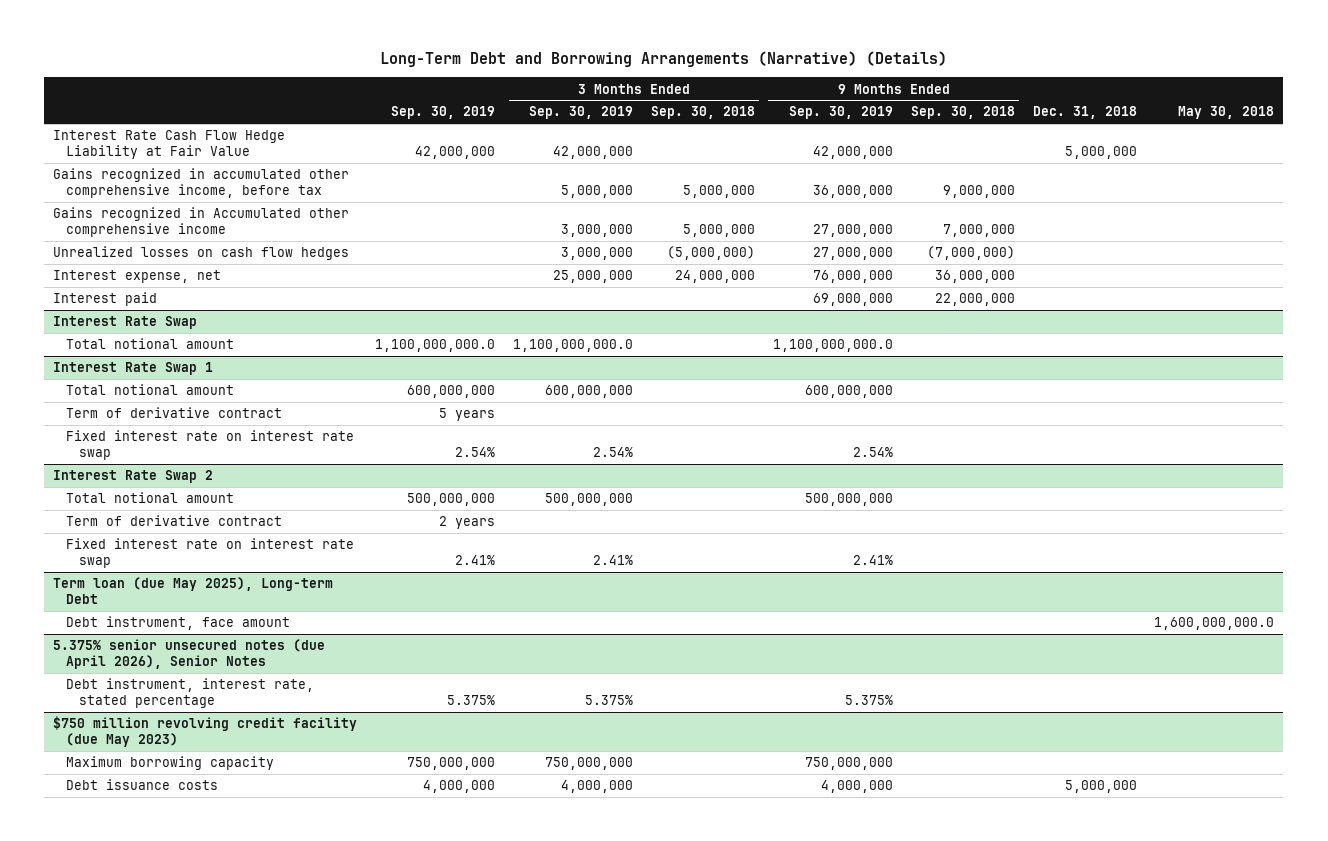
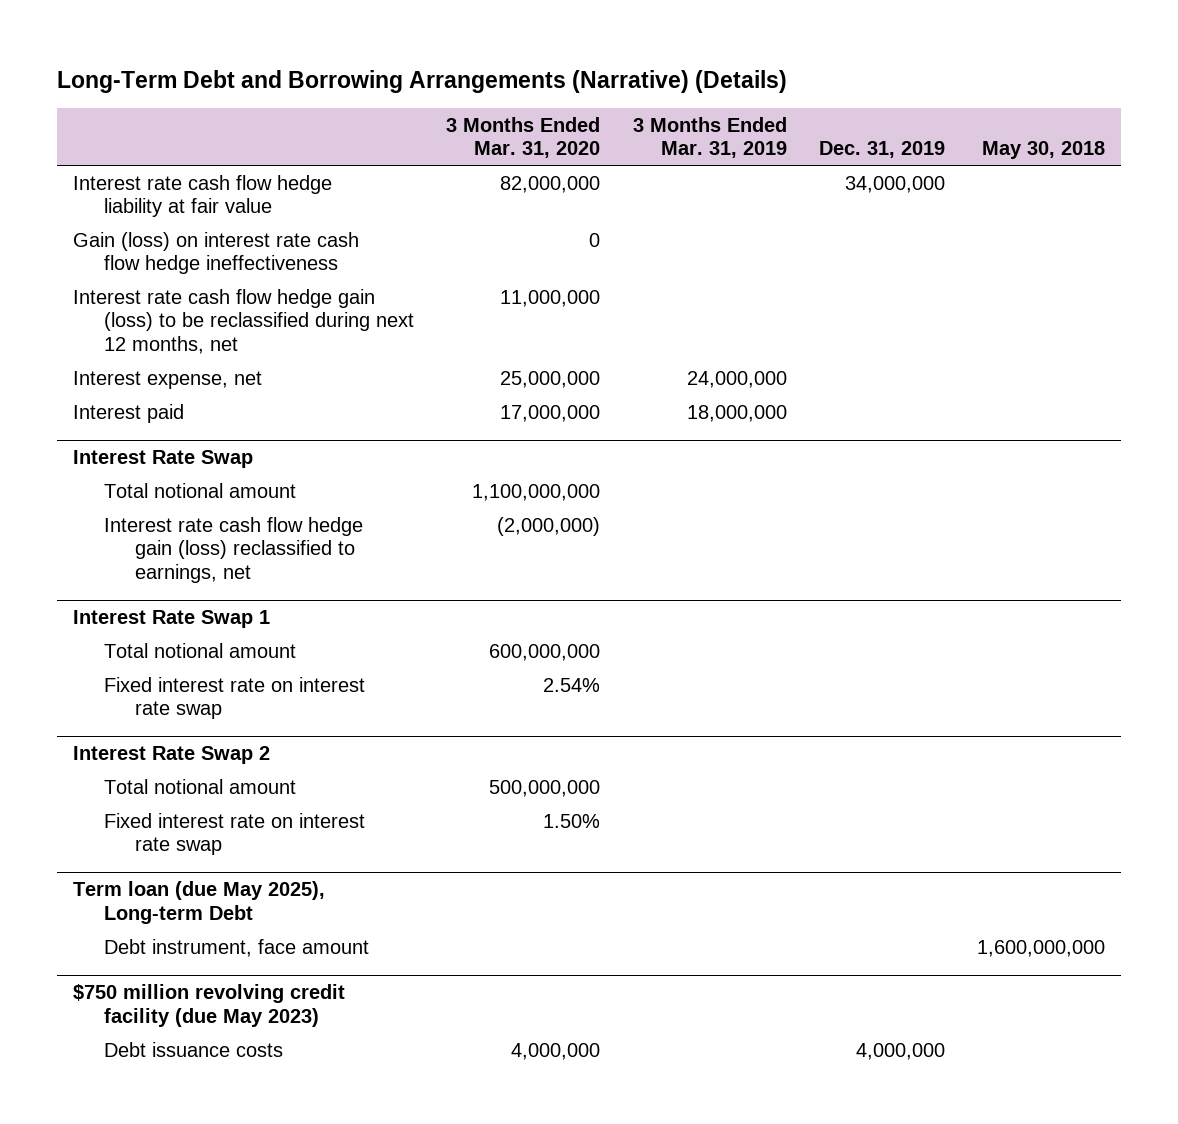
- | Sep. 30, 2019 | 3 Months Ended Sep. 30, 2019 | 3 Months Ended Sep. 30, 2018 | 9 Months Ended Sep. 30, 2019 | 9 Months Ended Sep. 30, 2018 | Dec. 31, 2018 | May 30, 2018
+ | 3 Months Ended Mar. 31, 2020 | 3 Months Ended Mar. 31, 2019 | Dec. 31, 2019 | May 30, 2018
- Interest Rate Cash Flow Hedge Liability at Fair Value | 42,000,000 | 42,000,000 | | 42,000,000 | | 5,000,000 |
- Gains recognized in accumulated other comprehensive income, before tax | | 5,000,000 | 5,000,000 | 36,000,000 | 9,000,000 | |
- Gains recognized in Accumulated other comprehensive income | | 3,000,000 | 5,000,000 | 27,000,000 | 7,000,000 | |
- Unrealized losses on cash flow hedges | | 3,000,000 | (5,000,000) | 27,000,000 | (7,000,000) | |
+ Interest rate cash flow hedge liability at fair value | 82,000,000 | | 34,000,000 |
+ Gain (loss) on interest rate cash flow hedge ineffectiveness | 0 | | |
+ Interest rate cash flow hedge gain (loss) to be reclassified during next 12 months, net | 11,000,000 | | |
@ Interest Rate Swap
+ Interest rate cash flow hedge gain (loss) reclassified to earnings, net | (2,000,000) | | |
@ Interest Rate Swap 1
- Term of derivative contract | 5 years | | | | | |
@ Interest Rate Swap 2
- Term of derivative contract | 2 years | | | | | |
@ Term loan (due May 2025), Long-term Debt
- Debt instrument, face amount | | | | | | | 1,600,000,000.0
- 5.375% senior unsecured notes (due April 2026), Senior Notes
- Debt instrument, interest rate, stated percentage | 5.375% | 5.375% | | 5.375% | | |
@ Term loan (due May 2025), Long-term Debt
+ Debt instrument, face amount | | | | 1,600,000,000
@ $750 million revolving credit facility (due May 2023)
- Maximum borrowing capacity | 750,000,000 | 750,000,000 | | 750,000,000 | | |

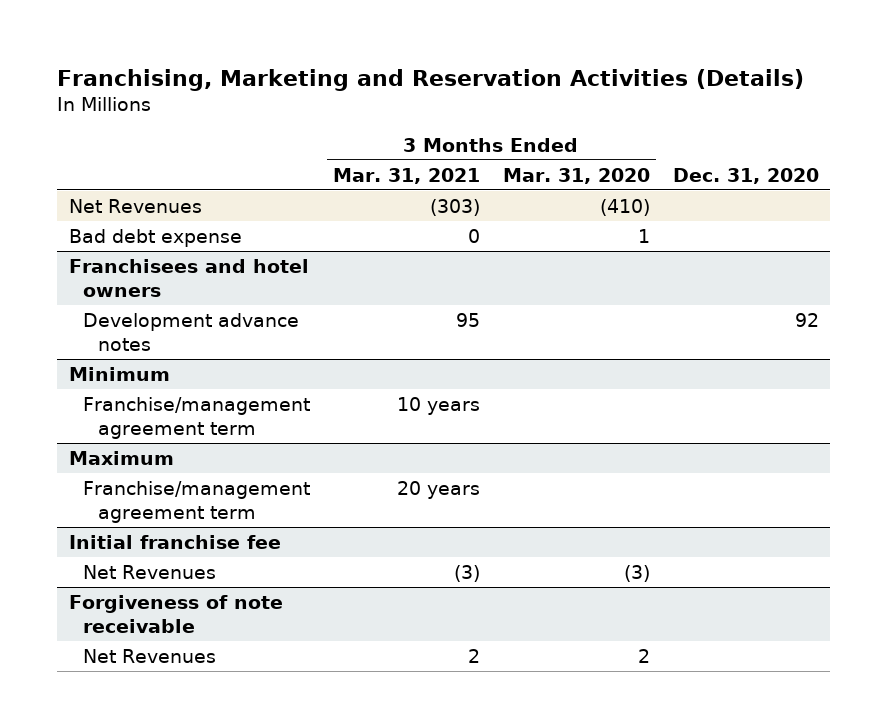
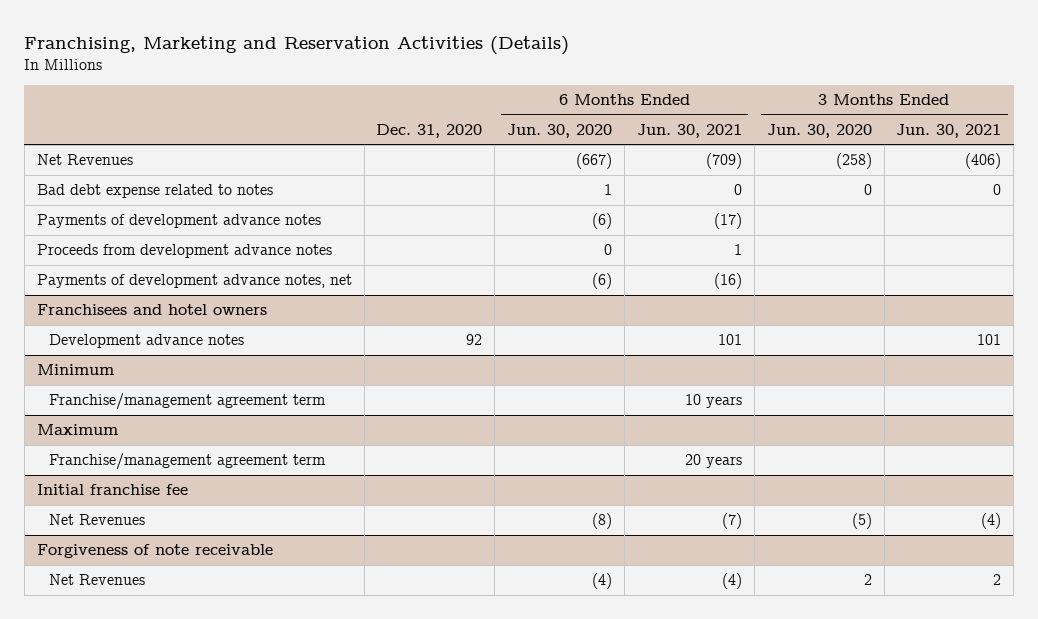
- | 3 Months Ended Mar. 31, 2021 | 3 Months Ended Mar. 31, 2020 | Dec. 31, 2020
+ | Dec. 31, 2020 | 6 Months Ended Jun. 30, 2020 | 6 Months Ended Jun. 30, 2021 | 3 Months Ended Jun. 30, 2020 | 3 Months Ended Jun. 30, 2021
- Bad debt expense | 0 | 1 |
+ Bad debt expense related to notes | | 1 | 0 | 0 | 0
+ Payments of development advance notes | | (6) | (17) | |
+ Proceeds from development advance notes | | 0 | 1 | |
+ Payments of development advance notes, net | | (6) | (16) | |

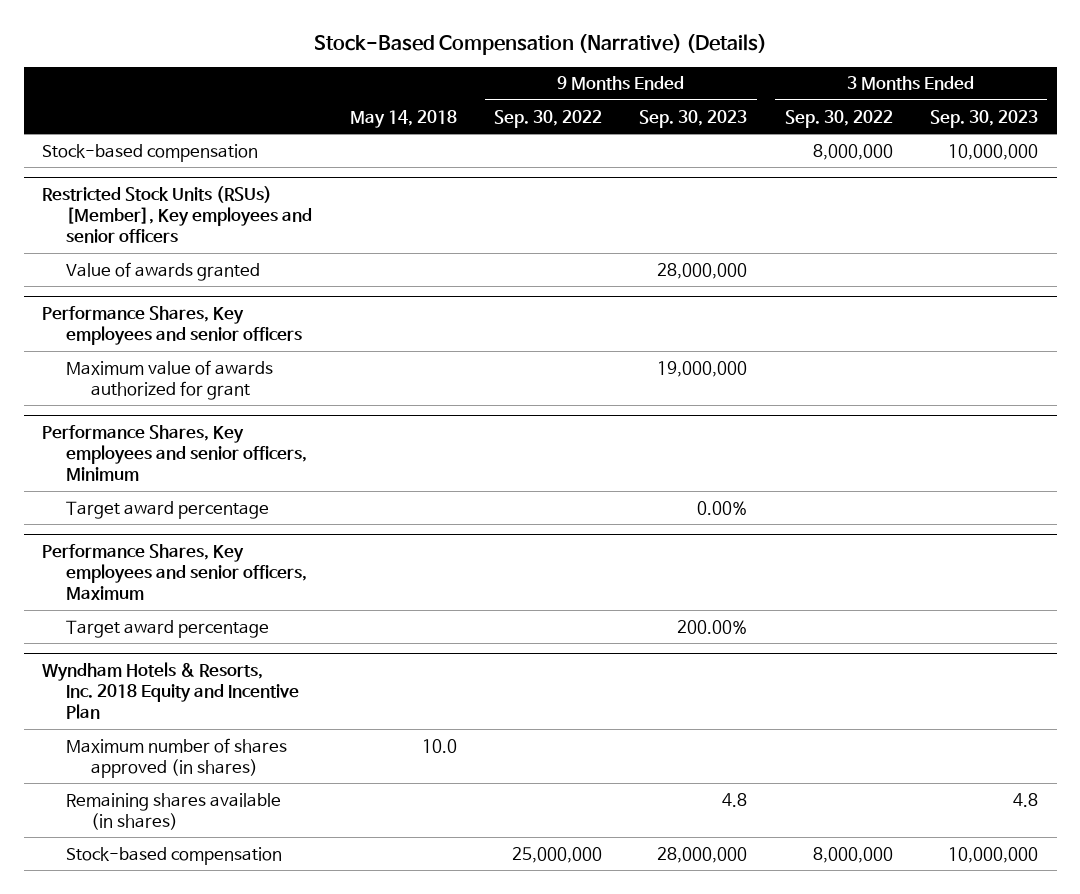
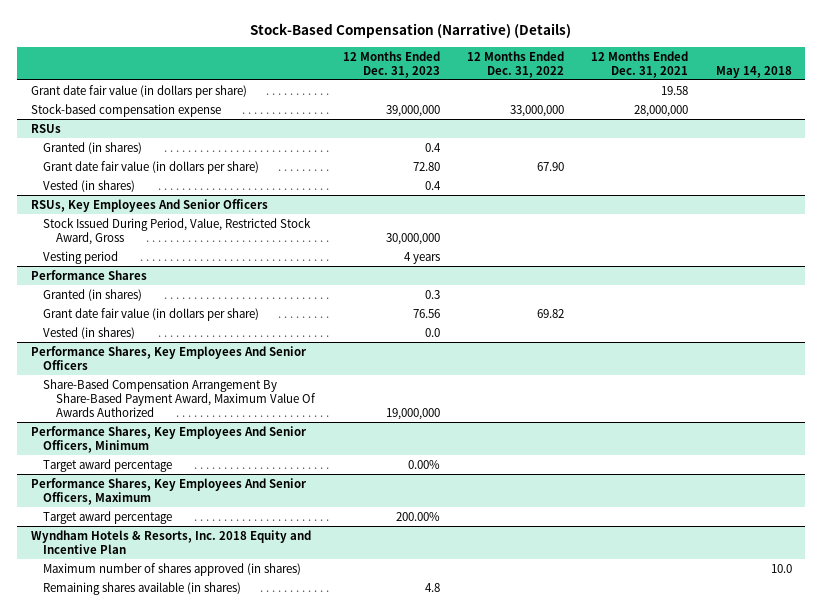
- | May 14, 2018 | 9 Months Ended Sep. 30, 2022 | 9 Months Ended Sep. 30, 2023 | 3 Months Ended Sep. 30, 2022 | 3 Months Ended Sep. 30, 2023
+ | 12 Months Ended Dec. 31, 2023 | 12 Months Ended Dec. 31, 2022 | 12 Months Ended Dec. 31, 2021 | May 14, 2018
- Stock-based compensation | | | | 8,000,000 | 10,000,000
- Restricted Stock Units (RSUs) [Member], Key employees and senior officers
- Value of awards granted | | | 28,000,000 | |
- Performance Shares, Key employees and senior officers
- Maximum value of awards authorized for grant | | | 19,000,000 | |
- Performance Shares, Key employees and senior officers, Minimum
+ Grant date fair value (in dollars per share) | | | 19.58 |
+ Stock-based compensation expense | 39,000,000 | 33,000,000 | 28,000,000 |
+ RSUs
+ Granted (in shares) | 0.4 | | |
+ Grant date fair value (in dollars per share) | 72.80 | 67.90 | |
+ Vested (in shares) | 0.4 | | |
+ RSUs, Key Employees And Senior Officers
+ Stock Issued During Period, Value, Restricted Stock Award, Gross | 30,000,000 | | |
+ Vesting period | 4 years | | |
+ Performance Shares
+ Granted (in shares) | 0.3 | | |
+ Grant date fair value (in dollars per share) | 76.56 | 69.82 | |
+ Vested (in shares) | 0.0 | | |
+ Performance Shares, Key Employees And Senior Officers
+ Share-Based Compensation Arrangement By Share-Based Payment Award, Maximum Value Of Awards Authorized | 19,000,000 | | |
+ Performance Shares, Key Employees And Senior Officers, Minimum
- Performance Shares, Key employees and senior officers, Maximum
+ Performance Shares, Key Employees And Senior Officers, Maximum
@ Wyndham Hotels & Resorts, Inc. 2018 Equity and Incentive Plan
- Stock-based compensation | | 25,000,000 | 28,000,000 | 8,000,000 | 10,000,000

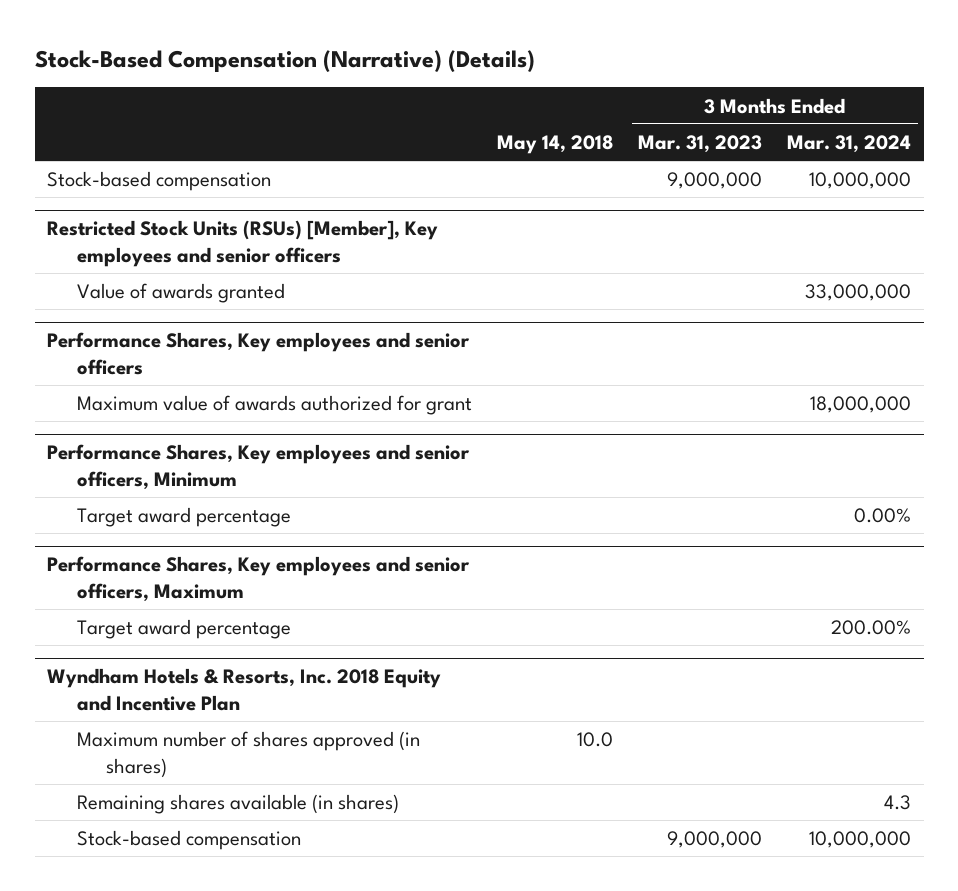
- | 12 Months Ended Dec. 31, 2023 | 12 Months Ended Dec. 31, 2022 | 12 Months Ended Dec. 31, 2021 | May 14, 2018
+ | May 14, 2018 | 3 Months Ended Mar. 31, 2023 | 3 Months Ended Mar. 31, 2024
- Grant date fair value (in dollars per share) | | | 19.58 |
- Stock-based compensation expense | 39,000,000 | 33,000,000 | 28,000,000 |
- RSUs
- Granted (in shares) | 0.4 | | |
- Grant date fair value (in dollars per share) | 72.80 | 67.90 | |
- Vested (in shares) | 0.4 | | |
- RSUs, Key Employees And Senior Officers
- Stock Issued During Period, Value, Restricted Stock Award, Gross | 30,000,000 | | |
- Vesting period | 4 years | | |
- Performance Shares
- Granted (in shares) | 0.3 | | |
- Grant date fair value (in dollars per share) | 76.56 | 69.82 | |
- Vested (in shares) | 0.0 | | |
- Performance Shares, Key Employees And Senior Officers
- Share-Based Compensation Arrangement By Share-Based Payment Award, Maximum Value Of Awards Authorized | 19,000,000 | | |
- Performance Shares, Key Employees And Senior Officers, Minimum
+ Stock-based compensation | | 9,000,000 | 10,000,000
+ Restricted Stock Units (RSUs) [Member], Key employees and senior officers
+ Value of awards granted | | | 33,000,000
+ Performance Shares, Key employees and senior officers
+ Maximum value of awards authorized for grant | | | 18,000,000
+ Performance Shares, Key employees and senior officers, Minimum
- Performance Shares, Key Employees And Senior Officers, Maximum
+ Performance Shares, Key employees and senior officers, Maximum
@ Wyndham Hotels & Resorts, Inc. 2018 Equity and Incentive Plan
+ Stock-based compensation | | 9,000,000 | 10,000,000

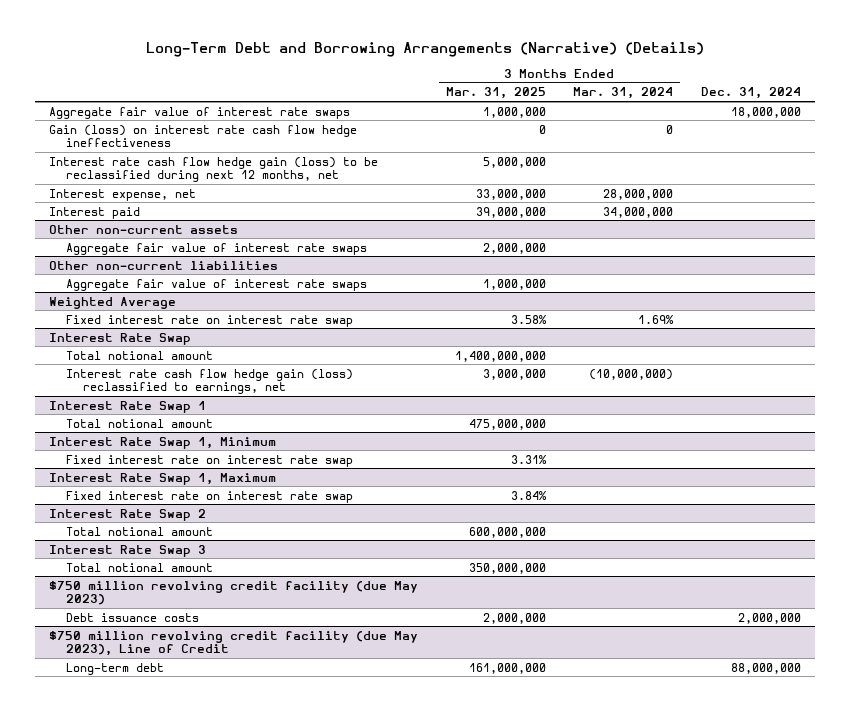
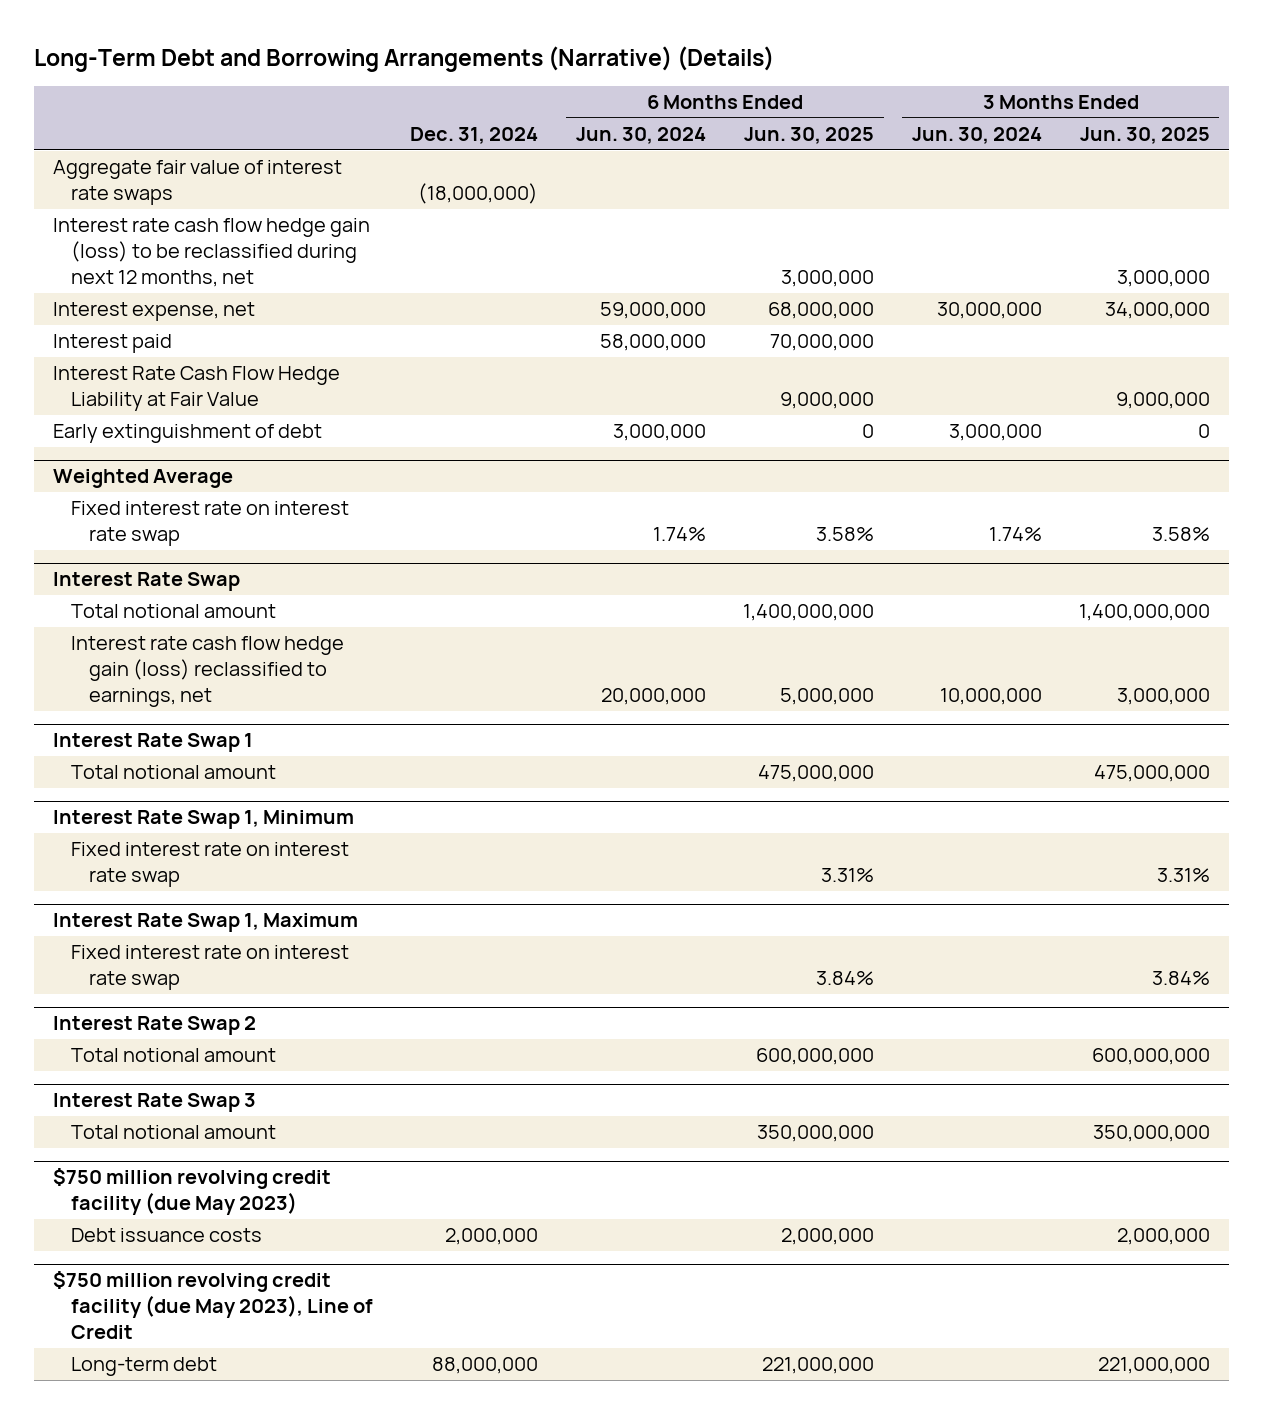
- | 3 Months Ended Mar. 31, 2025 | 3 Months Ended Mar. 31, 2024 | Dec. 31, 2024
+ | Dec. 31, 2024 | 6 Months Ended Jun. 30, 2024 | 6 Months Ended Jun. 30, 2025 | 3 Months Ended Jun. 30, 2024 | 3 Months Ended Jun. 30, 2025
- Aggregate fair value of interest rate swaps | 1,000,000 | | 18,000,000
- Gain (loss) on interest rate cash flow hedge ineffectiveness | 0 | 0 |
+ Aggregate fair value of interest rate swaps | (18,000,000) | | | |
- Other non-current assets
- Aggregate fair value of interest rate swaps | 2,000,000 | |
- Other non-current liabilities
- Aggregate fair value of interest rate swaps | 1,000,000 | |
+ Interest Rate Cash Flow Hedge Liability at Fair Value | | | 9,000,000 | | 9,000,000
+ Early extinguishment of debt | | 3,000,000 | 0 | 3,000,000 | 0

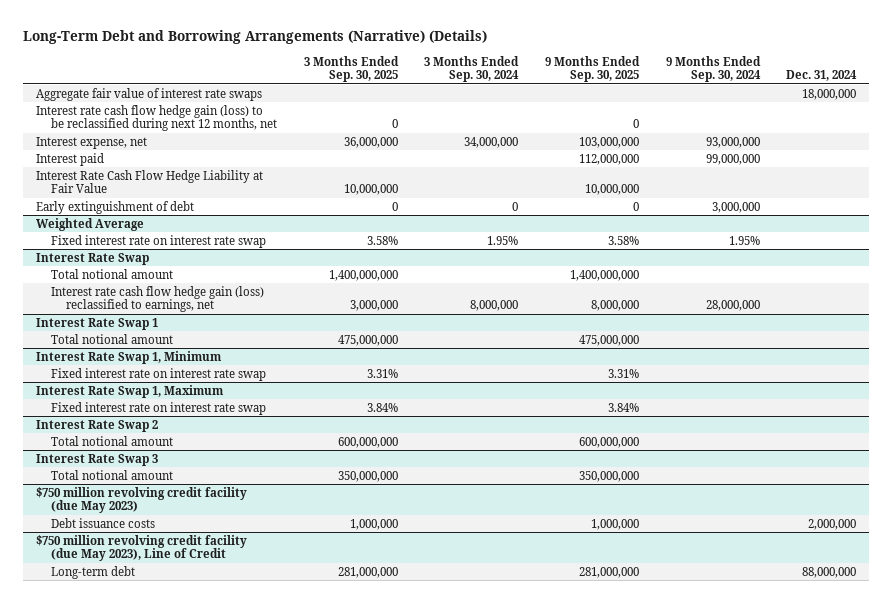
- | Dec. 31, 2024 | 6 Months Ended Jun. 30, 2024 | 6 Months Ended Jun. 30, 2025 | 3 Months Ended Jun. 30, 2024 | 3 Months Ended Jun. 30, 2025
+ | 3 Months Ended Sep. 30, 2025 | 3 Months Ended Sep. 30, 2024 | 9 Months Ended Sep. 30, 2025 | 9 Months Ended Sep. 30, 2024 | Dec. 31, 2024
- Aggregate fair value of interest rate swaps | (18,000,000) | | | |
+ Aggregate fair value of interest rate swaps | | | | | 18,000,000

